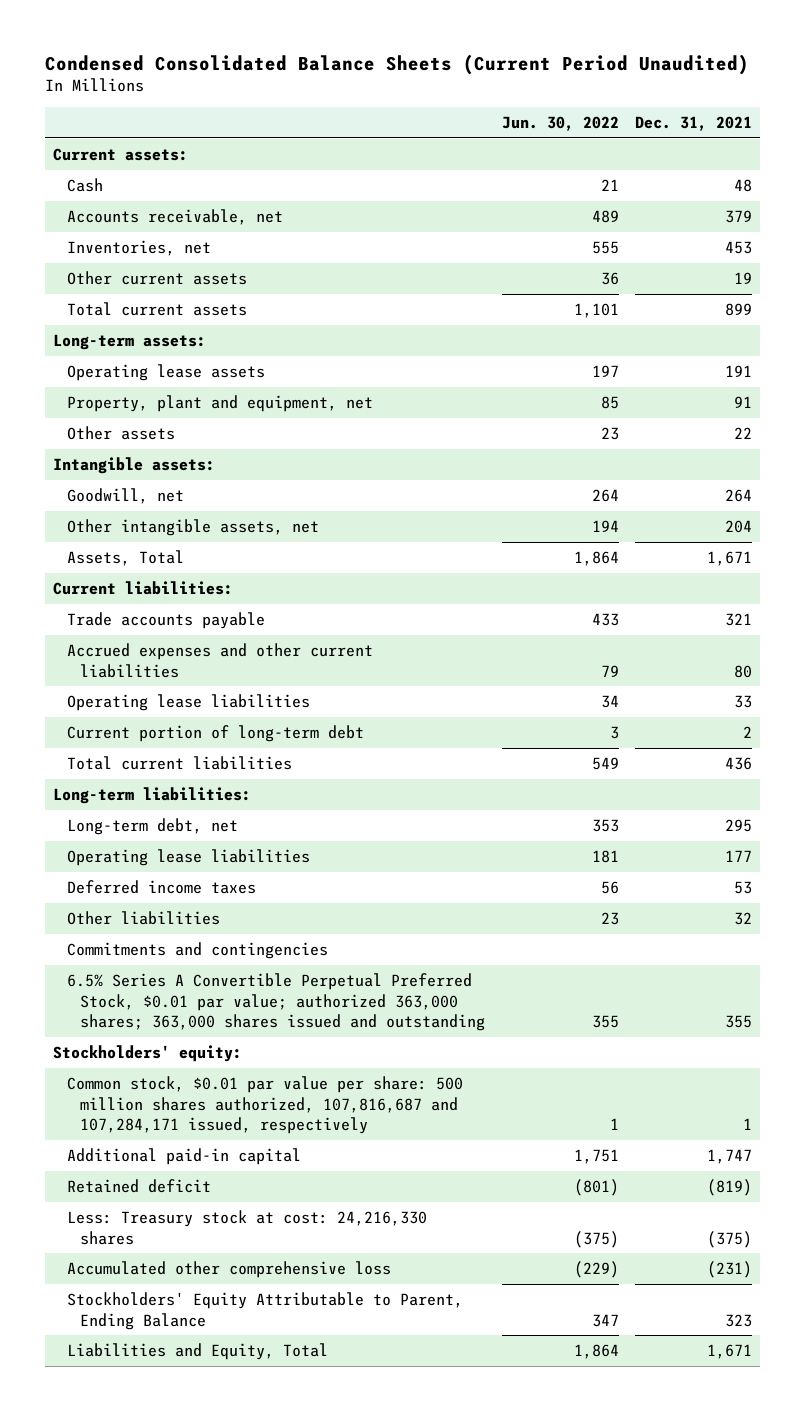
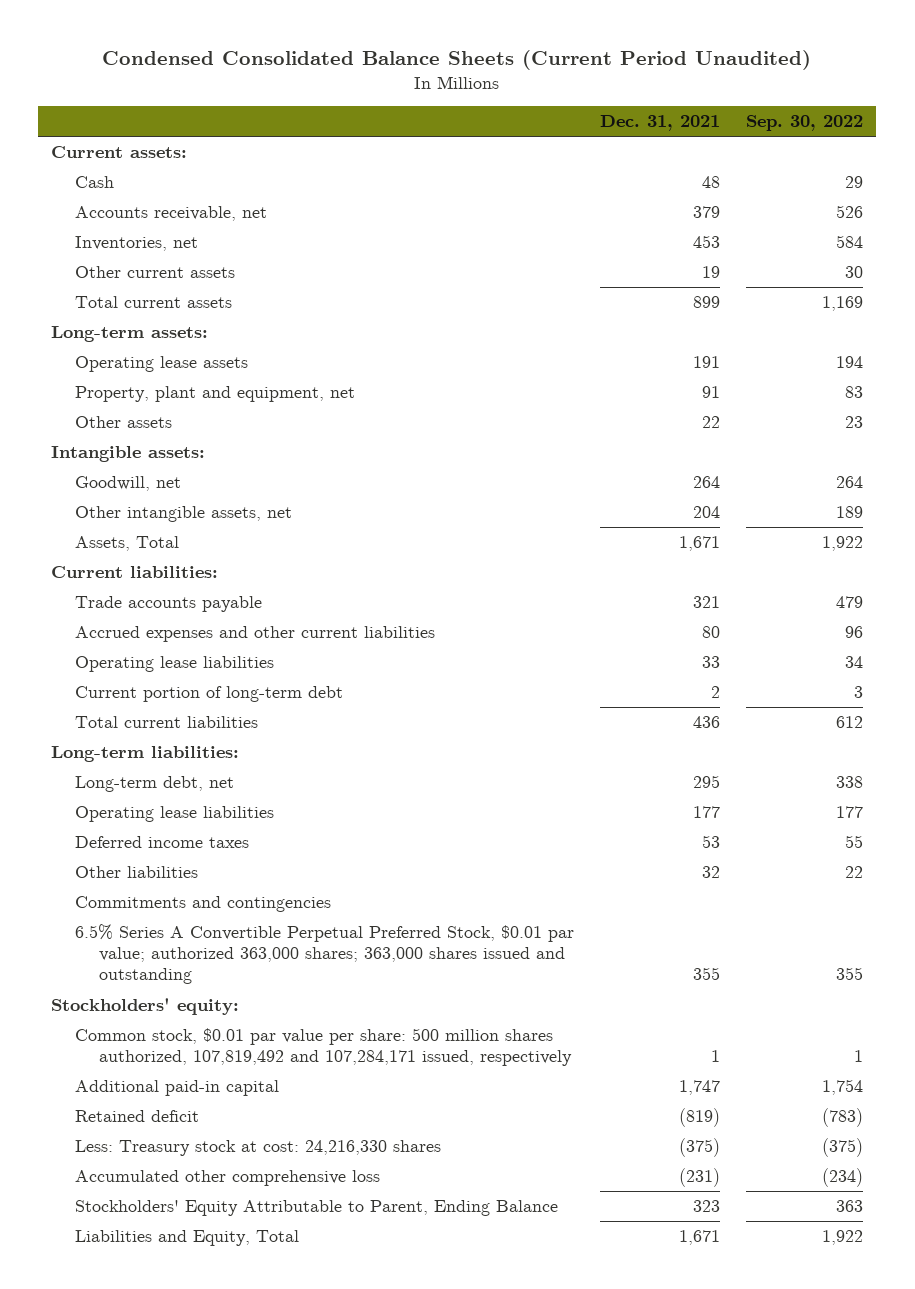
- | Jun. 30, 2022 | Dec. 31, 2021
+ | Dec. 31, 2021 | Sep. 30, 2022
- Common stock, $0.01 par value per share: 500 million shares authorized, 107,816,687 and 107,284,171 issued, respectively | 1 | 1
+ Common stock, $0.01 par value per share: 500 million shares authorized, 107,819,492 and 107,284,171 issued, respectively | 1 | 1

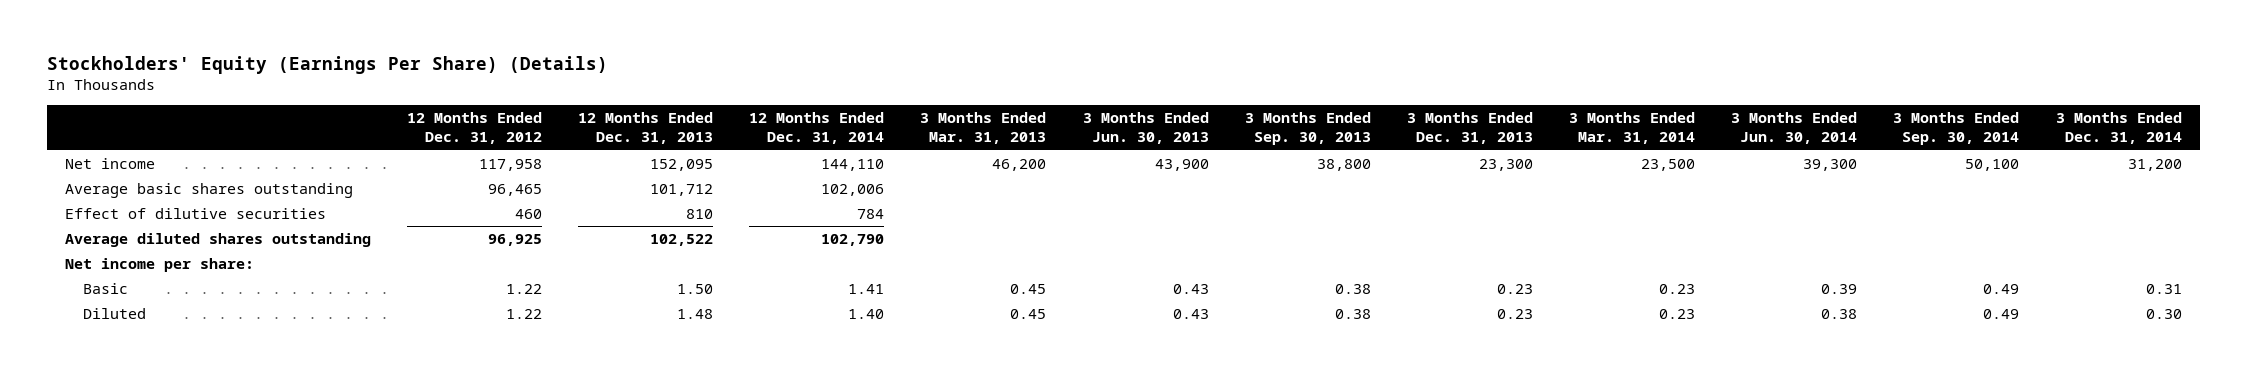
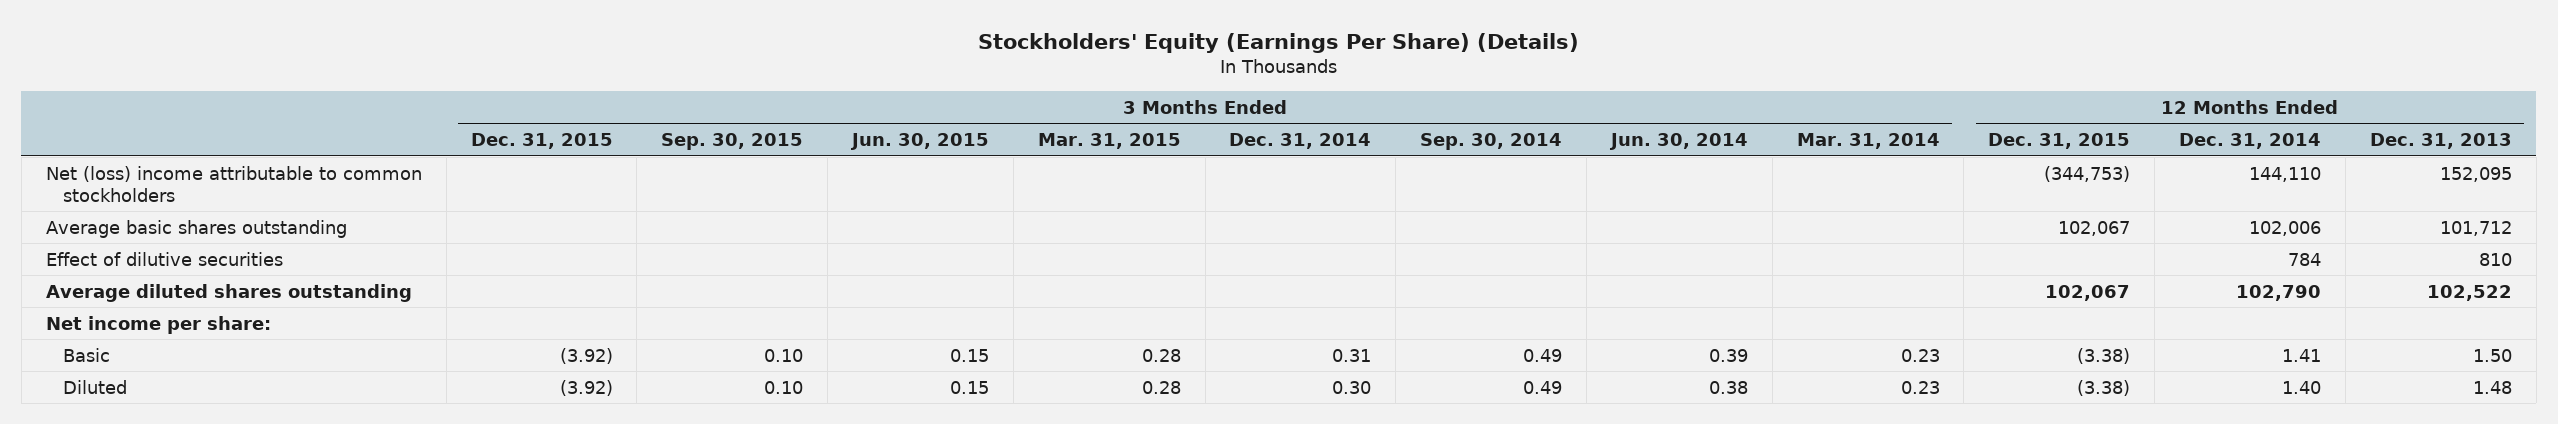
- | 12 Months Ended Dec. 31, 2012 | 12 Months Ended Dec. 31, 2013 | 12 Months Ended Dec. 31, 2014 | 3 Months Ended Mar. 31, 2013 | 3 Months Ended Jun. 30, 2013 | 3 Months Ended Sep. 30, 2013 | 3 Months Ended Dec. 31, 2013 | 3 Months Ended Mar. 31, 2014 | 3 Months Ended Jun. 30, 2014 | 3 Months Ended Sep. 30, 2014 | 3 Months Ended Dec. 31, 2014
+ | 3 Months Ended Dec. 31, 2015 | 3 Months Ended Sep. 30, 2015 | 3 Months Ended Jun. 30, 2015 | 3 Months Ended Mar. 31, 2015 | 3 Months Ended Dec. 31, 2014 | 3 Months Ended Sep. 30, 2014 | 3 Months Ended Jun. 30, 2014 | 3 Months Ended Mar. 31, 2014 | 12 Months Ended Dec. 31, 2015 | 12 Months Ended Dec. 31, 2014 | 12 Months Ended Dec. 31, 2013
- Net income | 117,958 | 152,095 | 144,110 | 46,200 | 43,900 | 38,800 | 23,300 | 23,500 | 39,300 | 50,100 | 31,200
+ Net (loss) income attributable to common stockholders | | | | | | | | | (344,753) | 144,110 | 152,095

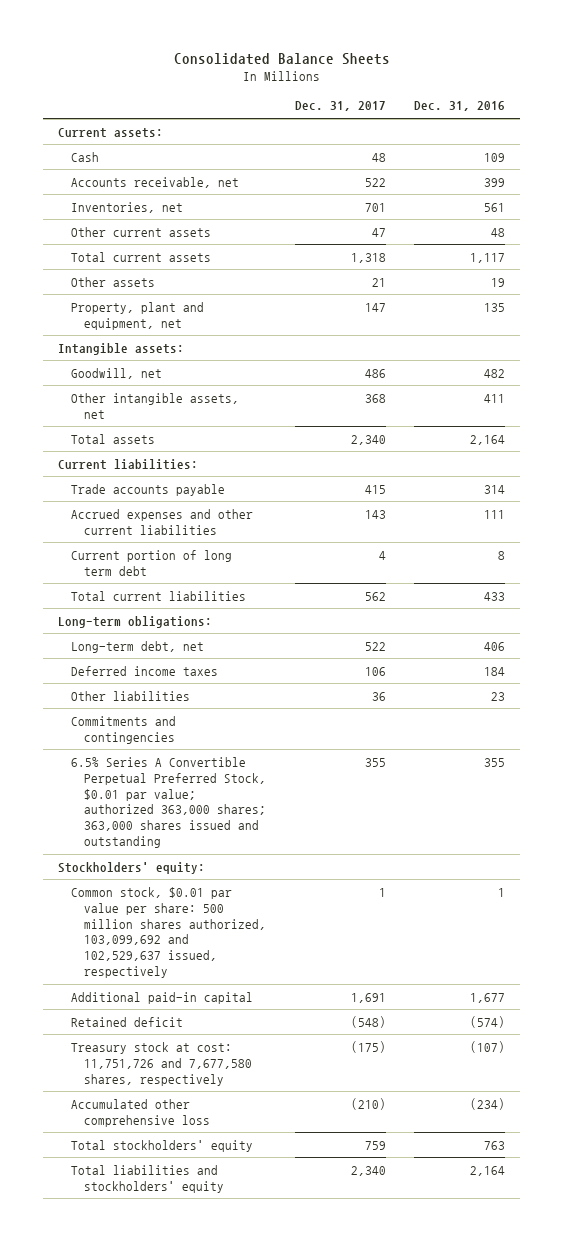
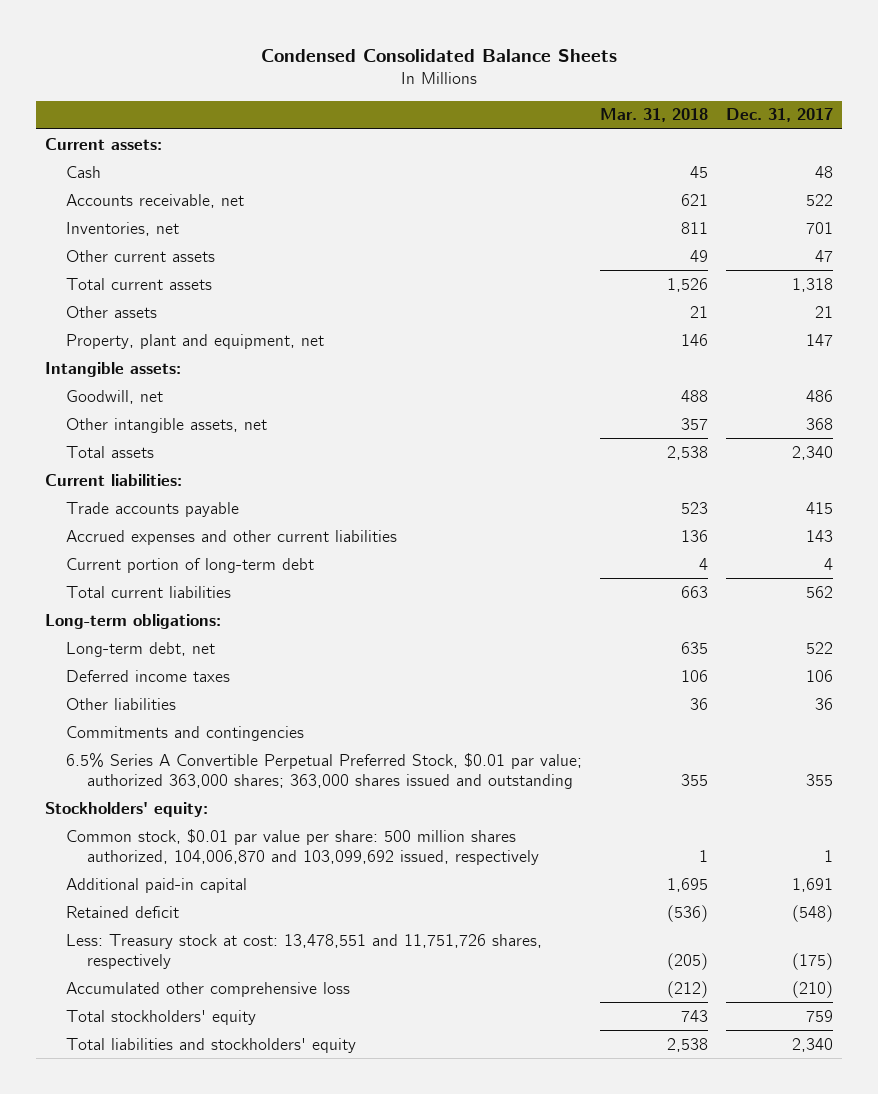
- Consolidated Balance Sheets
+ Condensed Consolidated Balance Sheets
- | Dec. 31, 2017 | Dec. 31, 2016
+ | Mar. 31, 2018 | Dec. 31, 2017
- Current portion of long term debt | 4 | 8
+ Current portion of long-term debt | 4 | 4
- Common stock, $0.01 par value per share: 500 million shares authorized, 103,099,692 and 102,529,637 issued, respectively | 1 | 1
+ Common stock, $0.01 par value per share: 500 million shares authorized, 104,006,870 and 103,099,692 issued, respectively | 1 | 1
- Treasury stock at cost: 11,751,726 and 7,677,580 shares, respectively | (175) | (107)
+ Less: Treasury stock at cost: 13,478,551 and 11,751,726 shares, respectively | (205) | (175)

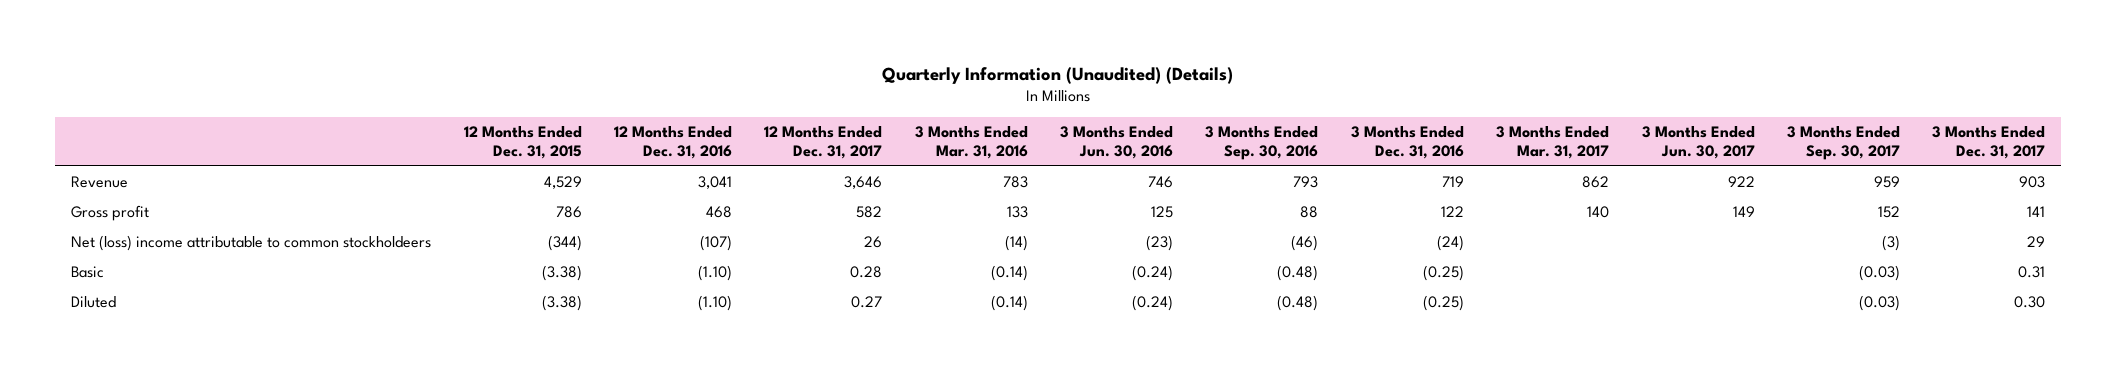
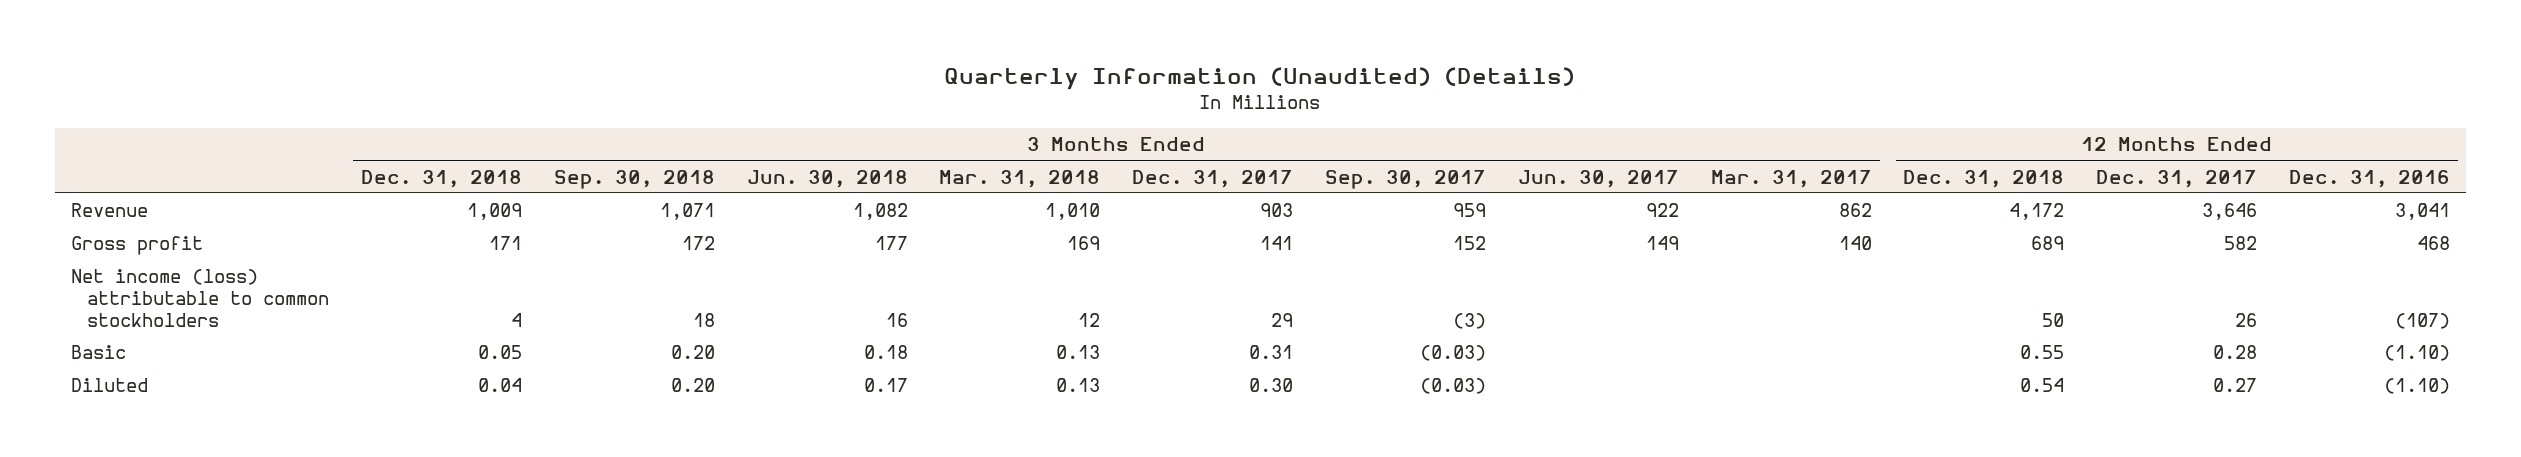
- | 12 Months Ended Dec. 31, 2015 | 12 Months Ended Dec. 31, 2016 | 12 Months Ended Dec. 31, 2017 | 3 Months Ended Mar. 31, 2016 | 3 Months Ended Jun. 30, 2016 | 3 Months Ended Sep. 30, 2016 | 3 Months Ended Dec. 31, 2016 | 3 Months Ended Mar. 31, 2017 | 3 Months Ended Jun. 30, 2017 | 3 Months Ended Sep. 30, 2017 | 3 Months Ended Dec. 31, 2017
+ | 3 Months Ended Dec. 31, 2018 | 3 Months Ended Sep. 30, 2018 | 3 Months Ended Jun. 30, 2018 | 3 Months Ended Mar. 31, 2018 | 3 Months Ended Dec. 31, 2017 | 3 Months Ended Sep. 30, 2017 | 3 Months Ended Jun. 30, 2017 | 3 Months Ended Mar. 31, 2017 | 12 Months Ended Dec. 31, 2018 | 12 Months Ended Dec. 31, 2017 | 12 Months Ended Dec. 31, 2016
- Net (loss) income attributable to common stockholdeers | (344) | (107) | 26 | (14) | (23) | (46) | (24) | | | (3) | 29
+ Net income (loss) attributable to common stockholders | 4 | 18 | 16 | 12 | 29 | (3) | | | 50 | 26 | (107)

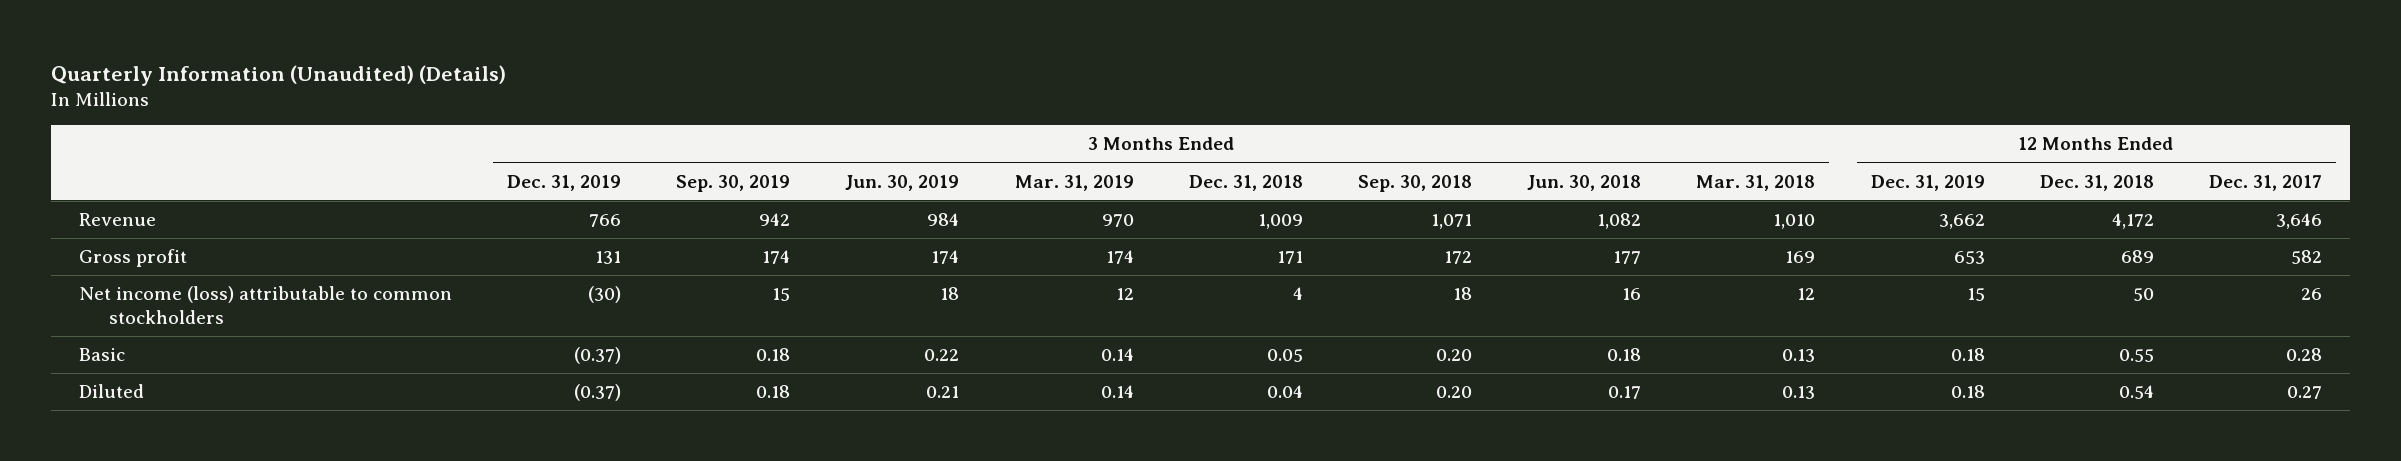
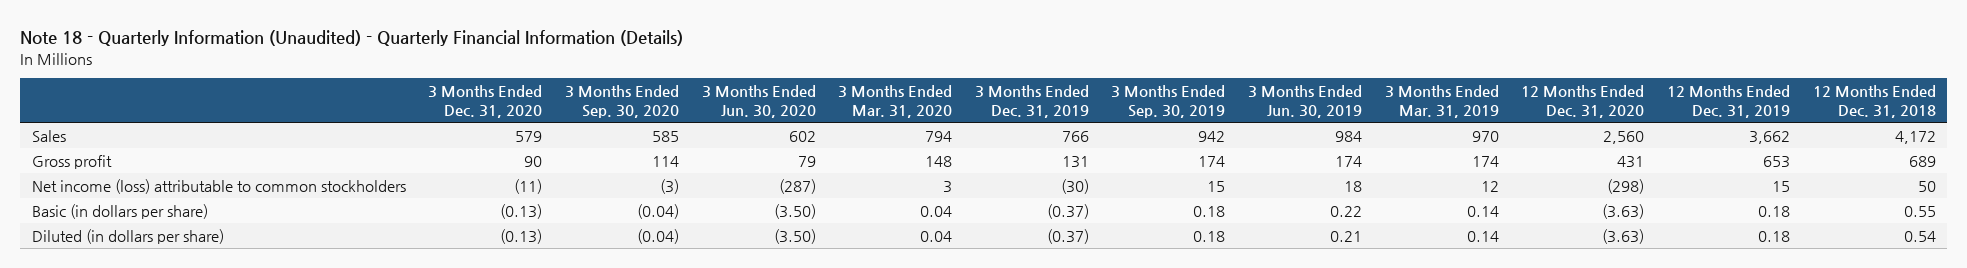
- Quarterly Information (Unaudited) (Details)
+ Note 18 - Quarterly Information (Unaudited) - Quarterly Financial Information (Details)
- | 3 Months Ended Dec. 31, 2019 | 3 Months Ended Sep. 30, 2019 | 3 Months Ended Jun. 30, 2019 | 3 Months Ended Mar. 31, 2019 | 3 Months Ended Dec. 31, 2018 | 3 Months Ended Sep. 30, 2018 | 3 Months Ended Jun. 30, 2018 | 3 Months Ended Mar. 31, 2018 | 12 Months Ended Dec. 31, 2019 | 12 Months Ended Dec. 31, 2018 | 12 Months Ended Dec. 31, 2017
+ | 3 Months Ended Dec. 31, 2020 | 3 Months Ended Sep. 30, 2020 | 3 Months Ended Jun. 30, 2020 | 3 Months Ended Mar. 31, 2020 | 3 Months Ended Dec. 31, 2019 | 3 Months Ended Sep. 30, 2019 | 3 Months Ended Jun. 30, 2019 | 3 Months Ended Mar. 31, 2019 | 12 Months Ended Dec. 31, 2020 | 12 Months Ended Dec. 31, 2019 | 12 Months Ended Dec. 31, 2018
- Revenue | 766 | 942 | 984 | 970 | 1,009 | 1,071 | 1,082 | 1,010 | 3,662 | 4,172 | 3,646
+ Sales | 579 | 585 | 602 | 794 | 766 | 942 | 984 | 970 | 2,560 | 3,662 | 4,172
- Basic | (0.37) | 0.18 | 0.22 | 0.14 | 0.05 | 0.20 | 0.18 | 0.13 | 0.18 | 0.55 | 0.28
- Diluted | (0.37) | 0.18 | 0.21 | 0.14 | 0.04 | 0.20 | 0.17 | 0.13 | 0.18 | 0.54 | 0.27
+ Basic (in dollars per share) | (0.13) | (0.04) | (3.50) | 0.04 | (0.37) | 0.18 | 0.22 | 0.14 | (3.63) | 0.18 | 0.55
+ Diluted (in dollars per share) | (0.13) | (0.04) | (3.50) | 0.04 | (0.37) | 0.18 | 0.21 | 0.14 | (3.63) | 0.18 | 0.54

